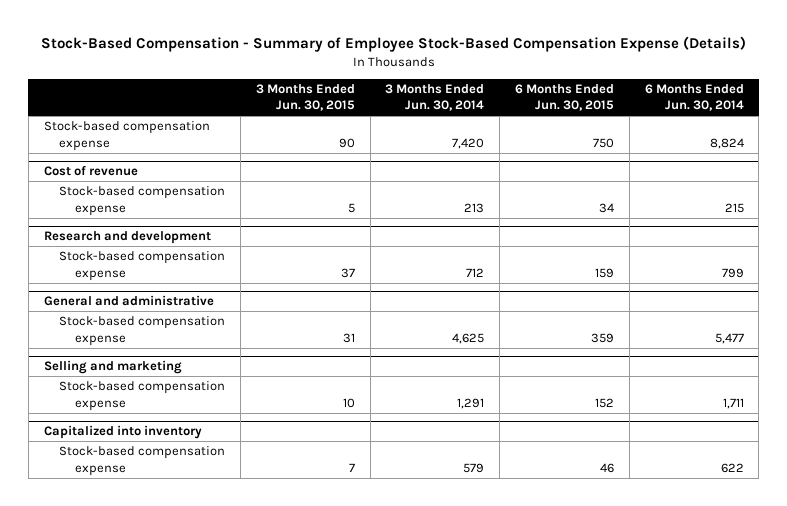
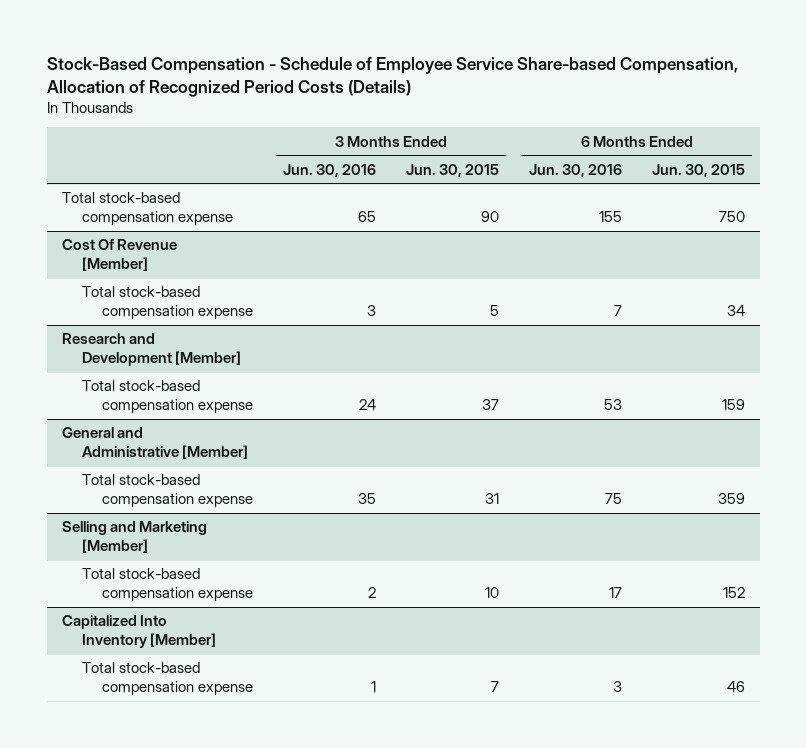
- Stock-Based Compensation - Summary of Employee Stock-Based Compensation Expense (Details)
+ Stock-Based Compensation - Schedule of Employee Service Share-based Compensation, Allocation of Recognized Period Costs (Details)
- | 3 Months Ended Jun. 30, 2015 | 3 Months Ended Jun. 30, 2014 | 6 Months Ended Jun. 30, 2015 | 6 Months Ended Jun. 30, 2014
+ | 3 Months Ended Jun. 30, 2016 | 3 Months Ended Jun. 30, 2015 | 6 Months Ended Jun. 30, 2016 | 6 Months Ended Jun. 30, 2015
- Stock-based compensation expense | 90 | 7,420 | 750 | 8,824
- Cost of revenue
- Stock-based compensation expense | 5 | 213 | 34 | 215
- Research and development
- Stock-based compensation expense | 37 | 712 | 159 | 799
- General and administrative
- Stock-based compensation expense | 31 | 4,625 | 359 | 5,477
- Selling and marketing
- Stock-based compensation expense | 10 | 1,291 | 152 | 1,711
- Capitalized into inventory
- Stock-based compensation expense | 7 | 579 | 46 | 622
+ Total stock-based compensation expense | 65 | 90 | 155 | 750
+ Cost Of Revenue [Member]
+ Total stock-based compensation expense | 3 | 5 | 7 | 34
+ Research and Development [Member]
+ Total stock-based compensation expense | 24 | 37 | 53 | 159
+ General and Administrative [Member]
+ Total stock-based compensation expense | 35 | 31 | 75 | 359
+ Selling and Marketing [Member]
+ Total stock-based compensation expense | 2 | 10 | 17 | 152
+ Capitalized Into Inventory [Member]
+ Total stock-based compensation expense | 1 | 7 | 3 | 46

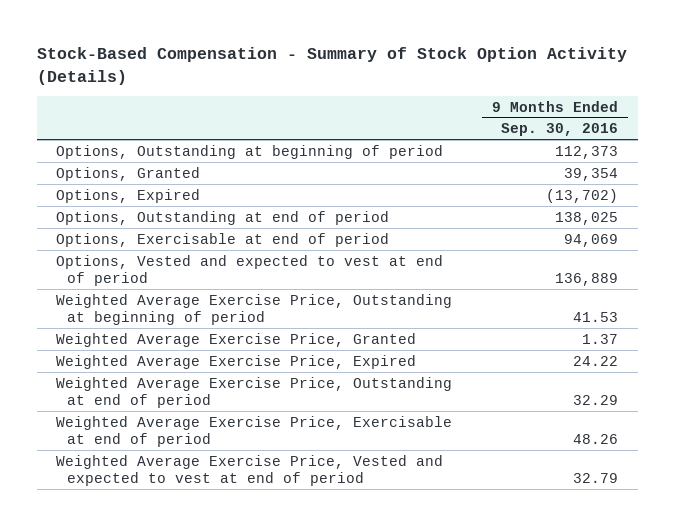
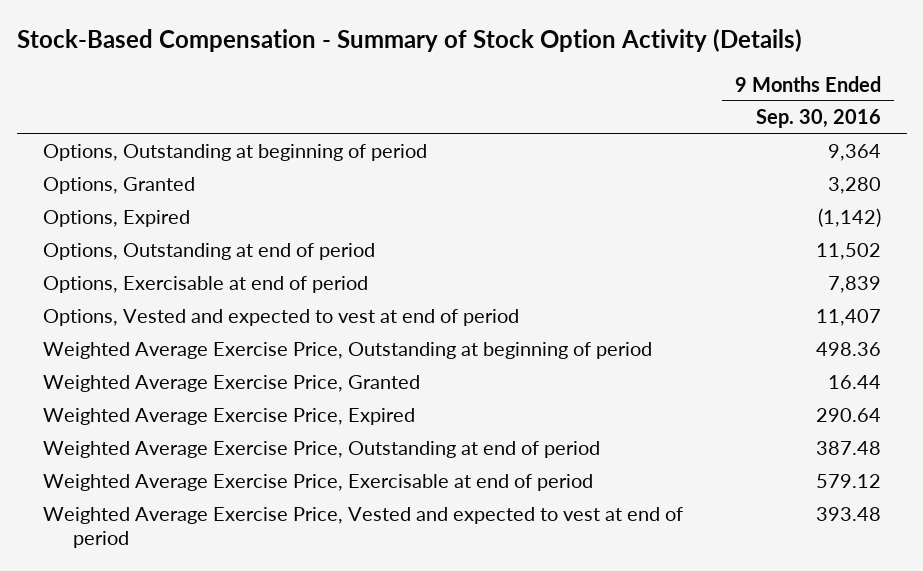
- Options, Outstanding at beginning of period | 112,373
- Options, Granted | 39,354
- Options, Expired | (13,702)
- Options, Outstanding at end of period | 138,025
- Options, Exercisable at end of period | 94,069
- Options, Vested and expected to vest at end of period | 136,889
- Weighted Average Exercise Price, Outstanding at beginning of period | 41.53
- Weighted Average Exercise Price, Granted | 1.37
- Weighted Average Exercise Price, Expired | 24.22
- Weighted Average Exercise Price, Outstanding at end of period | 32.29
- Weighted Average Exercise Price, Exercisable at end of period | 48.26
- Weighted Average Exercise Price, Vested and expected to vest at end of period | 32.79
+ Options, Outstanding at beginning of period | 9,364
+ Options, Granted | 3,280
+ Options, Expired | (1,142)
+ Options, Outstanding at end of period | 11,502
+ Options, Exercisable at end of period | 7,839
+ Options, Vested and expected to vest at end of period | 11,407
+ Weighted Average Exercise Price, Outstanding at beginning of period | 498.36
+ Weighted Average Exercise Price, Granted | 16.44
+ Weighted Average Exercise Price, Expired | 290.64
+ Weighted Average Exercise Price, Outstanding at end of period | 387.48
+ Weighted Average Exercise Price, Exercisable at end of period | 579.12
+ Weighted Average Exercise Price, Vested and expected to vest at end of period | 393.48

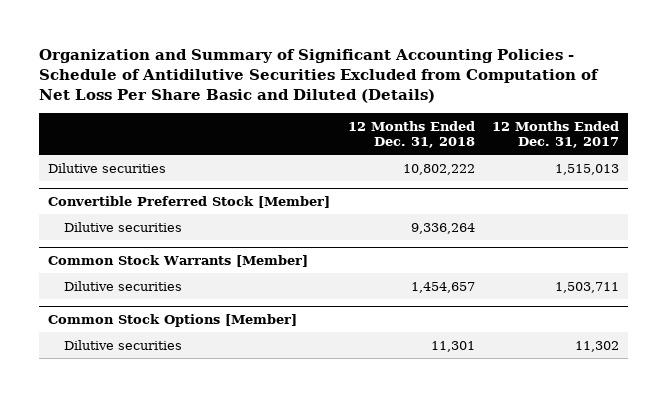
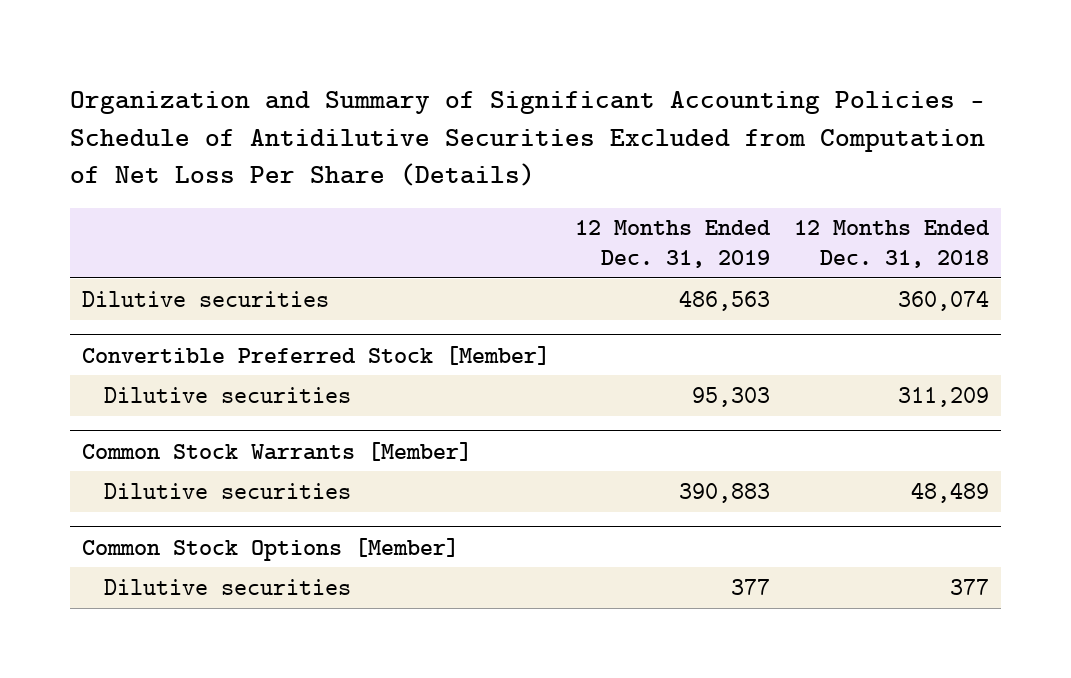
- Organization and Summary of Significant Accounting Policies - Schedule of Antidilutive Securities Excluded from Computation of Net Loss Per Share Basic and Diluted (Details)
+ Organization and Summary of Significant Accounting Policies - Schedule of Antidilutive Securities Excluded from Computation of Net Loss Per Share (Details)
- | 12 Months Ended Dec. 31, 2018 | 12 Months Ended Dec. 31, 2017
+ | 12 Months Ended Dec. 31, 2019 | 12 Months Ended Dec. 31, 2018
- Dilutive securities | 10,802,222 | 1,515,013
+ Dilutive securities | 486,563 | 360,074
@ Convertible Preferred Stock [Member]
- Dilutive securities | 9,336,264 |
+ Dilutive securities | 95,303 | 311,209
@ Common Stock Warrants [Member]
- Dilutive securities | 1,454,657 | 1,503,711
+ Dilutive securities | 390,883 | 48,489
@ Common Stock Options [Member]
- Dilutive securities | 11,301 | 11,302
+ Dilutive securities | 377 | 377

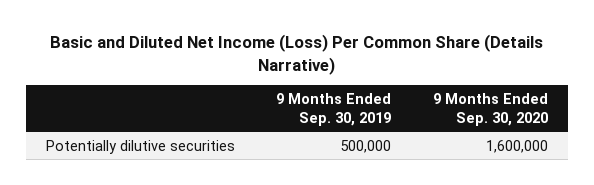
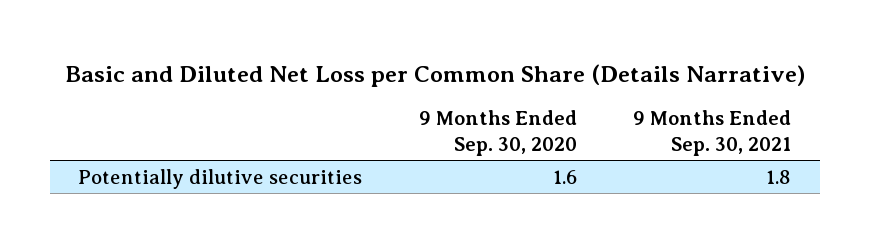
- Basic and Diluted Net Income (Loss) Per Common Share (Details Narrative)
+ Basic and Diluted Net Loss per Common Share (Details Narrative)
- | 9 Months Ended Sep. 30, 2019 | 9 Months Ended Sep. 30, 2020
+ | 9 Months Ended Sep. 30, 2020 | 9 Months Ended Sep. 30, 2021
- Potentially dilutive securities | 500,000 | 1,600,000
+ Potentially dilutive securities | 1.6 | 1.8

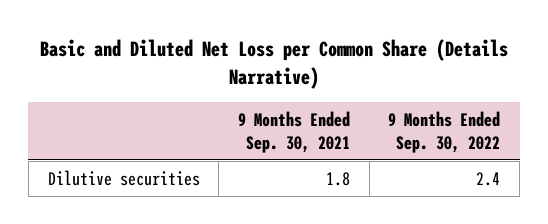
- | 9 Months Ended Sep. 30, 2020 | 9 Months Ended Sep. 30, 2021
+ | 9 Months Ended Sep. 30, 2021 | 9 Months Ended Sep. 30, 2022
- Potentially dilutive securities | 1.6 | 1.8
+ Dilutive securities | 1.8 | 2.4

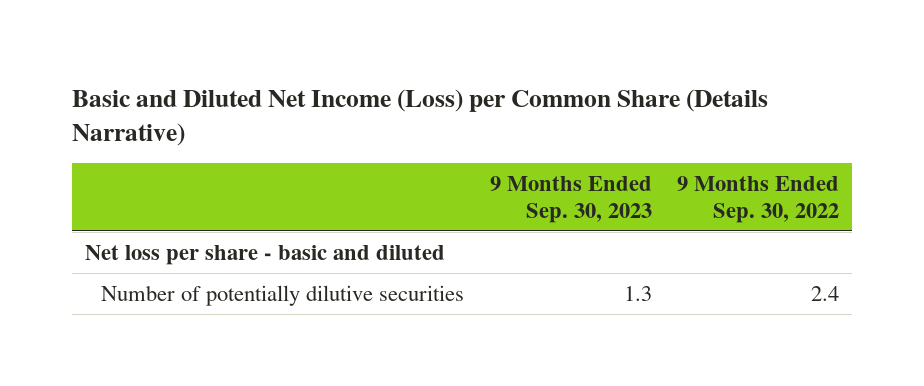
- Basic and Diluted Net Loss per Common Share (Details Narrative)
+ Basic and Diluted Net Income (Loss) per Common Share (Details Narrative)
- | 9 Months Ended Sep. 30, 2021 | 9 Months Ended Sep. 30, 2022
+ | 9 Months Ended Sep. 30, 2023 | 9 Months Ended Sep. 30, 2022
- Dilutive securities | 1.8 | 2.4
+ Net loss per share - basic and diluted
+ Number of potentially dilutive securities | 1.3 | 2.4

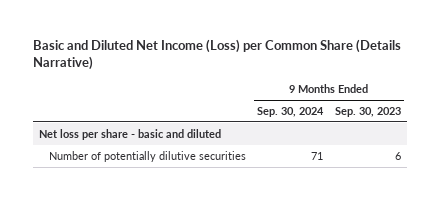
- | 9 Months Ended Sep. 30, 2023 | 9 Months Ended Sep. 30, 2022
+ | 9 Months Ended Sep. 30, 2024 | 9 Months Ended Sep. 30, 2023
- Number of potentially dilutive securities | 1.3 | 2.4
+ Number of potentially dilutive securities | 71 | 6

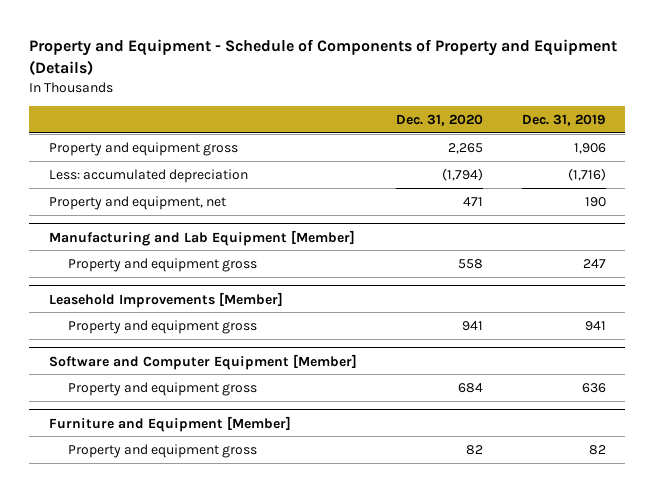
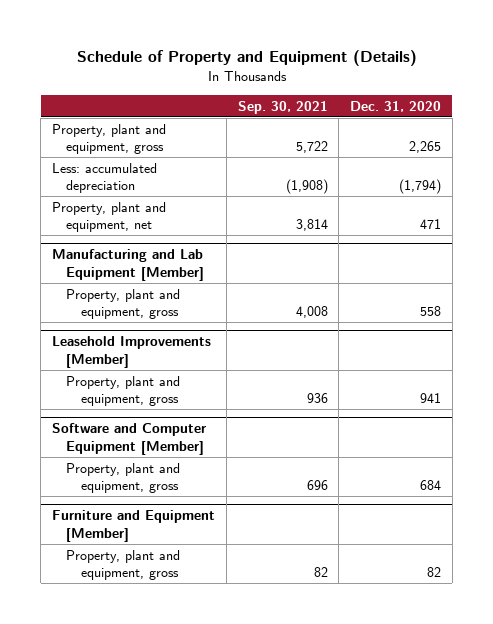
- Property and Equipment - Schedule of Components of Property and Equipment (Details)
+ Schedule of Property and Equipment (Details)
- | Dec. 31, 2020 | Dec. 31, 2019
+ | Sep. 30, 2021 | Dec. 31, 2020
- Property and equipment gross | 2,265 | 1,906
+ Property, plant and equipment, gross | 5,722 | 2,265
- Property and equipment, net | 471 | 190
+ Property, plant and equipment, net | 3,814 | 471
@ Manufacturing and Lab Equipment [Member]
- Property and equipment gross | 558 | 247
+ Property, plant and equipment, gross | 4,008 | 558
@ Leasehold Improvements [Member]
- Property and equipment gross | 941 | 941
+ Property, plant and equipment, gross | 936 | 941
@ Software and Computer Equipment [Member]
- Property and equipment gross | 684 | 636
+ Property, plant and equipment, gross | 696 | 684
@ Furniture and Equipment [Member]
- Property and equipment gross | 82 | 82
+ Property, plant and equipment, gross | 82 | 82

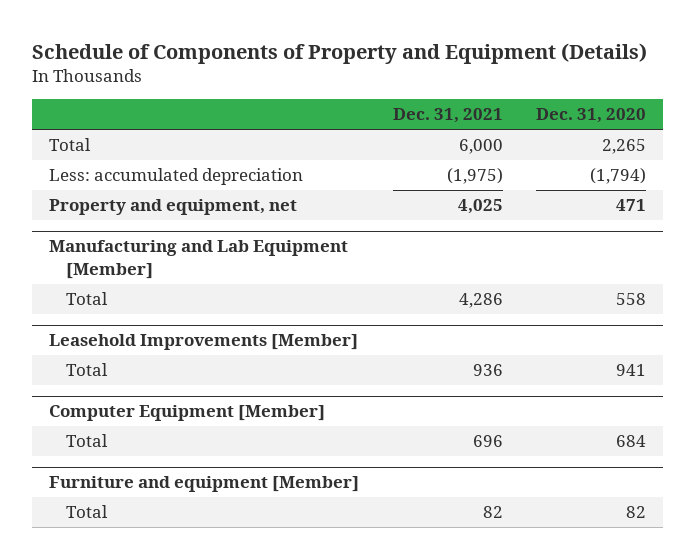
- Schedule of Property and Equipment (Details)
+ Schedule of Components of Property and Equipment (Details)
- | Sep. 30, 2021 | Dec. 31, 2020
+ | Dec. 31, 2021 | Dec. 31, 2020
- Property, plant and equipment, gross | 5,722 | 2,265
+ Total | 6,000 | 2,265
- Property, plant and equipment, net | 3,814 | 471
+ Property and equipment, net | 4,025 | 471
@ Manufacturing and Lab Equipment [Member]
- Property, plant and equipment, gross | 4,008 | 558
+ Total | 4,286 | 558
@ Leasehold Improvements [Member]
- Property, plant and equipment, gross | 936 | 941
- Software and Computer Equipment [Member]
- Property, plant and equipment, gross | 696 | 684
- Furniture and Equipment [Member]
- Property, plant and equipment, gross | 82 | 82
@ Leasehold Improvements [Member]
+ Total | 936 | 941
+ Computer Equipment [Member]
+ Total | 696 | 684
+ Furniture and equipment [Member]
+ Total | 82 | 82

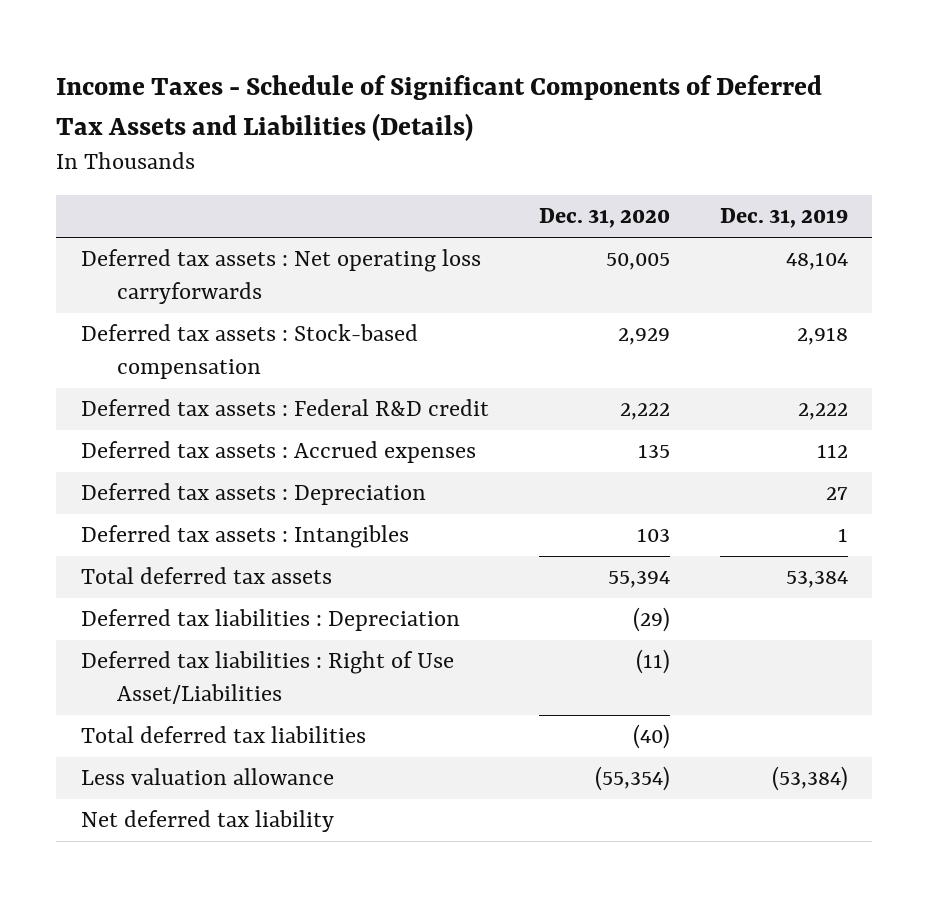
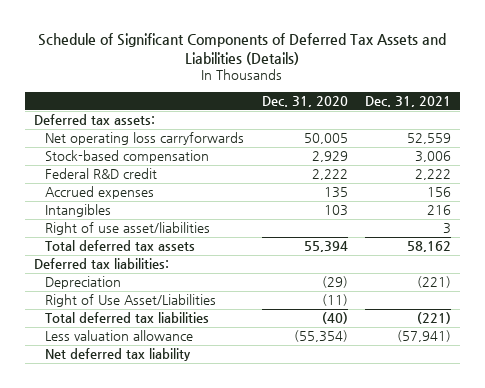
- Income Taxes - Schedule of Significant Components of Deferred Tax Assets and Liabilities (Details)
+ Schedule of Significant Components of Deferred Tax Assets and Liabilities (Details)
- | Dec. 31, 2020 | Dec. 31, 2019
+ | Dec. 31, 2020 | Dec. 31, 2021
- Deferred tax assets : Net operating loss carryforwards | 50,005 | 48,104
- Deferred tax assets : Stock-based compensation | 2,929 | 2,918
- Deferred tax assets : Federal R&D credit | 2,222 | 2,222
- Deferred tax assets : Accrued expenses | 135 | 112
- Deferred tax assets : Depreciation | | 27
- Deferred tax assets : Intangibles | 103 | 1
+ Deferred tax assets:
+ Net operating loss carryforwards | 50,005 | 52,559
+ Stock-based compensation | 2,929 | 3,006
+ Federal R&D credit | 2,222 | 2,222
+ Accrued expenses | 135 | 156
+ Intangibles | 103 | 216
+ Right of use asset/liabilities | | 3
- Deferred tax liabilities : Depreciation | (29) |
- Deferred tax liabilities : Right of Use Asset/Liabilities | (11) |
+ Deferred tax liabilities:
+ Depreciation | (29) | (221)
+ Right of Use Asset/Liabilities | (11) |

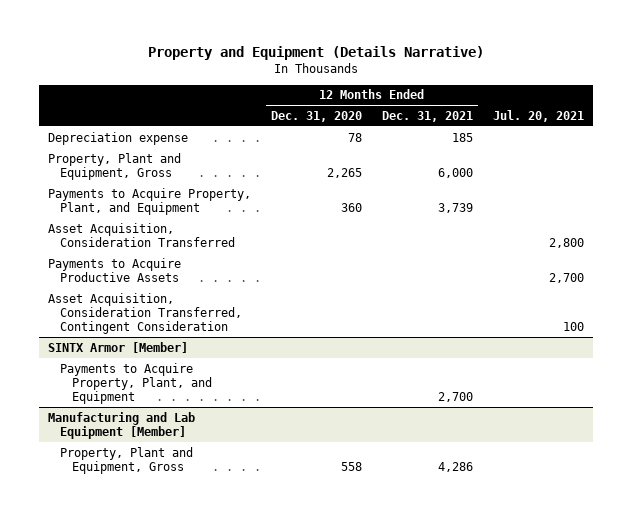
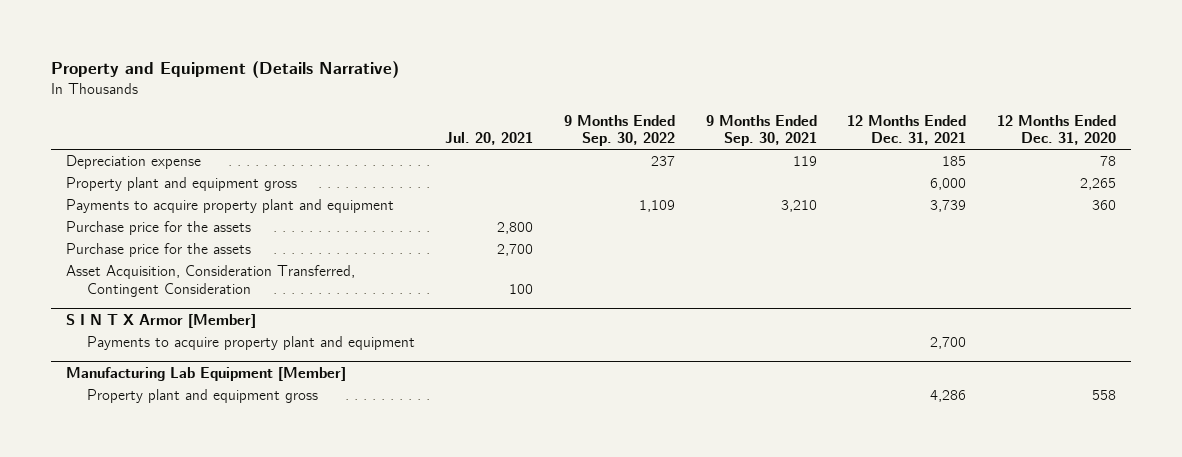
- | 12 Months Ended Dec. 31, 2020 | 12 Months Ended Dec. 31, 2021 | Jul. 20, 2021
+ | Jul. 20, 2021 | 9 Months Ended Sep. 30, 2022 | 9 Months Ended Sep. 30, 2021 | 12 Months Ended Dec. 31, 2021 | 12 Months Ended Dec. 31, 2020
- Property, Plant and Equipment, Gross | 2,265 | 6,000 |
- Payments to Acquire Property, Plant, and Equipment | 360 | 3,739 |
- Asset Acquisition, Consideration Transferred | | | 2,800
- Payments to Acquire Productive Assets | | | 2,700
+ Property plant and equipment gross | | | | 6,000 | 2,265
+ Payments to acquire property plant and equipment | | 1,109 | 3,210 | 3,739 | 360
+ Purchase price for the assets | 2,800 | | | |
+ Purchase price for the assets | 2,700 | | | |
- SINTX Armor [Member]
- Payments to Acquire Property, Plant, and Equipment | | 2,700 |
- Manufacturing and Lab Equipment [Member]
- Property, Plant and Equipment, Gross | 558 | 4,286 |
+ S I N T X Armor [Member]
+ Payments to acquire property plant and equipment | | | | 2,700 |
+ Manufacturing Lab Equipment [Member]
+ Property plant and equipment gross | | | | 4,286 | 558

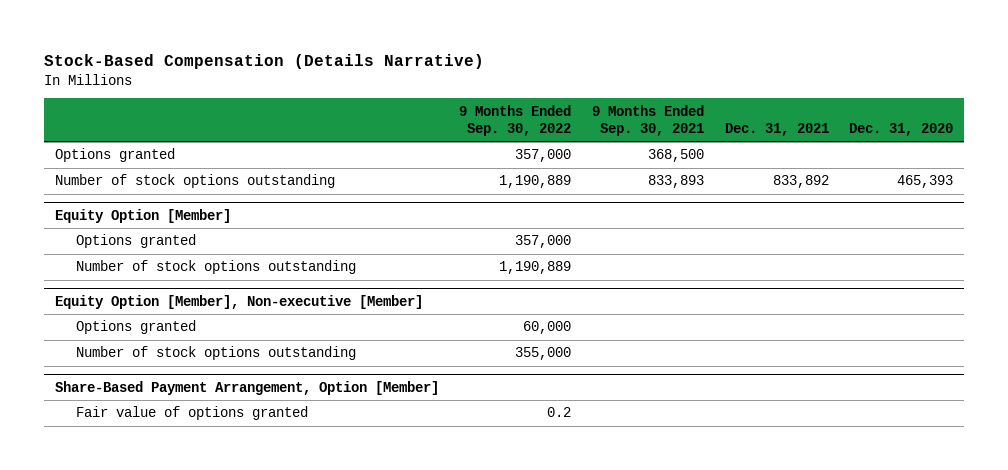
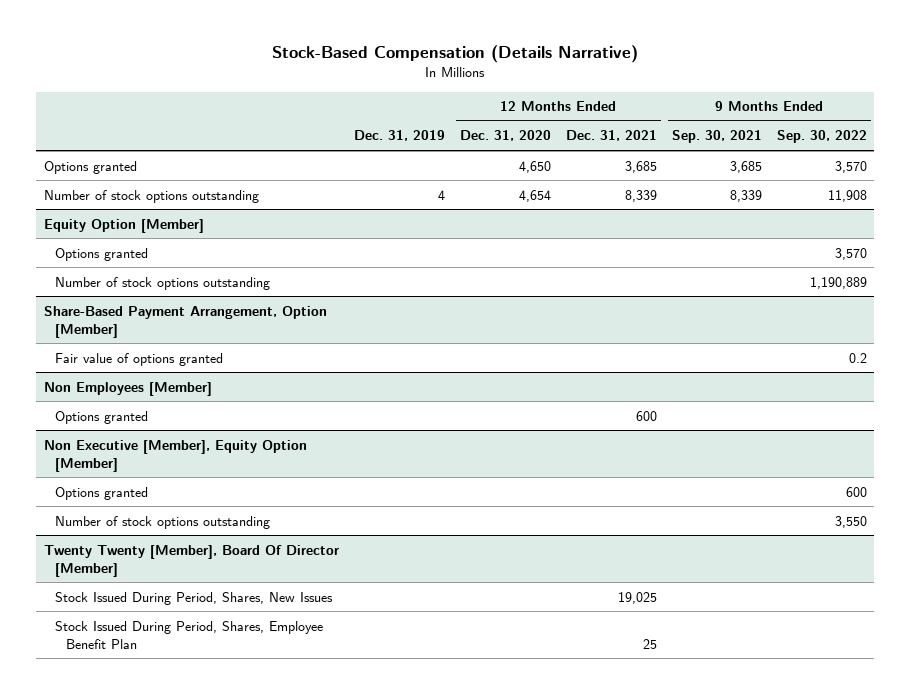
- | 9 Months Ended Sep. 30, 2022 | 9 Months Ended Sep. 30, 2021 | Dec. 31, 2021 | Dec. 31, 2020
+ | Dec. 31, 2019 | 12 Months Ended Dec. 31, 2020 | 12 Months Ended Dec. 31, 2021 | 9 Months Ended Sep. 30, 2021 | 9 Months Ended Sep. 30, 2022
- Options granted | 357,000 | 368,500 | |
- Number of stock options outstanding | 1,190,889 | 833,893 | 833,892 | 465,393
+ Options granted | | 4,650 | 3,685 | 3,685 | 3,570
+ Number of stock options outstanding | 4 | 4,654 | 8,339 | 8,339 | 11,908
@ Equity Option [Member]
- Options granted | 357,000 | | |
+ Options granted | | | | | 3,570
- Equity Option [Member], Non-executive [Member]
- Options granted | 60,000 | | |
- Number of stock options outstanding | 355,000 | | |
+ Non Employees [Member]
+ Options granted | | | 600 | |
+ Non Executive [Member], Equity Option [Member]
+ Options granted | | | | | 600
+ Number of stock options outstanding | | | | | 3,550
+ Twenty Twenty [Member], Board Of Director [Member]
+ Stock Issued During Period, Shares, New Issues | | | 19,025 | |
+ Stock Issued During Period, Shares, Employee Benefit Plan | | | 25 | |

